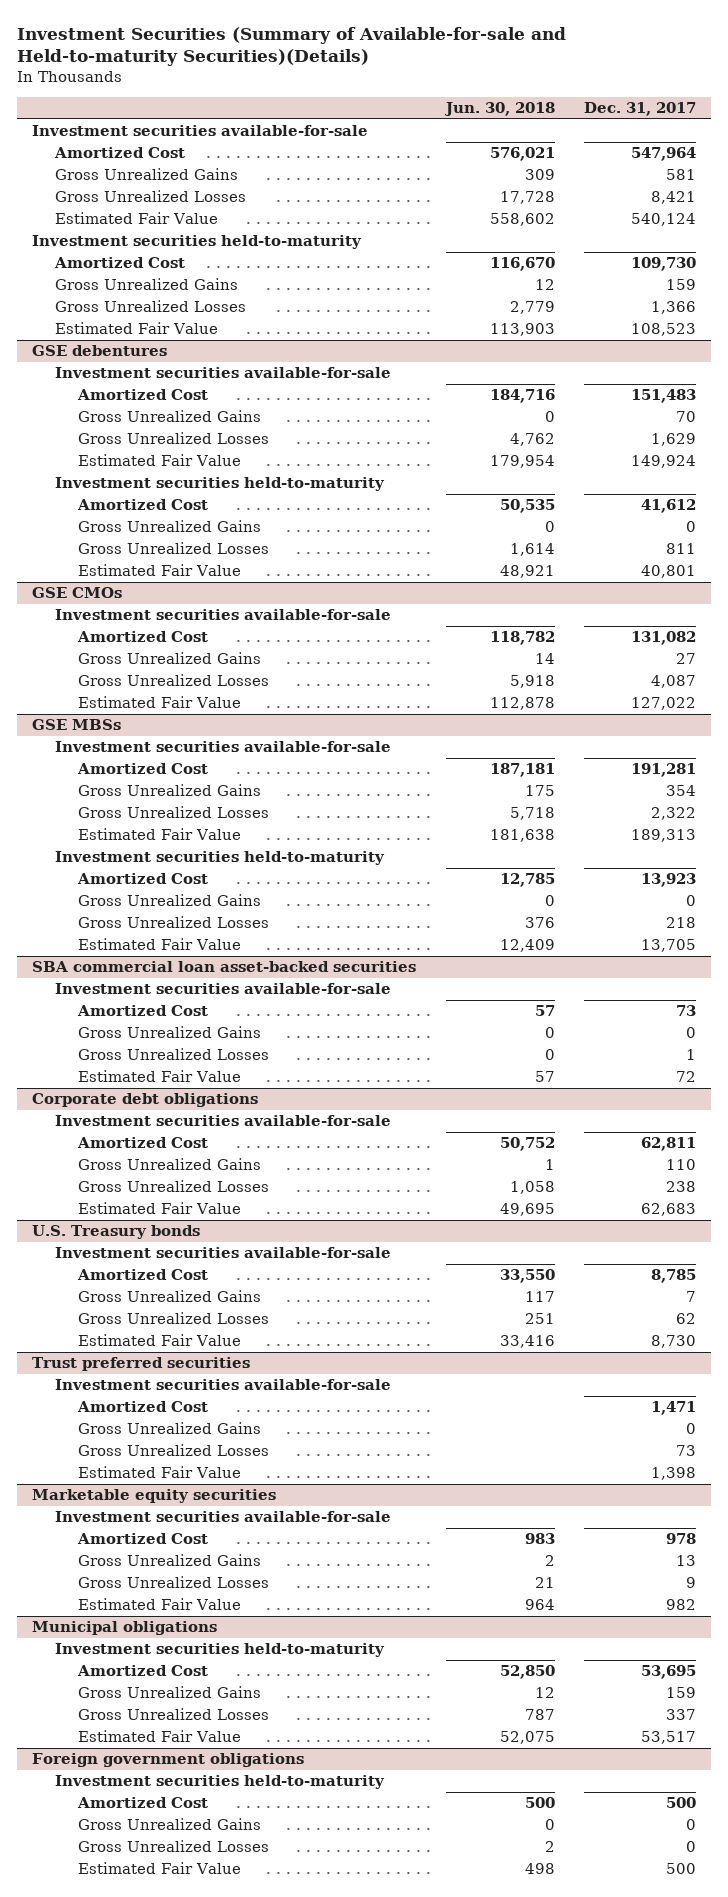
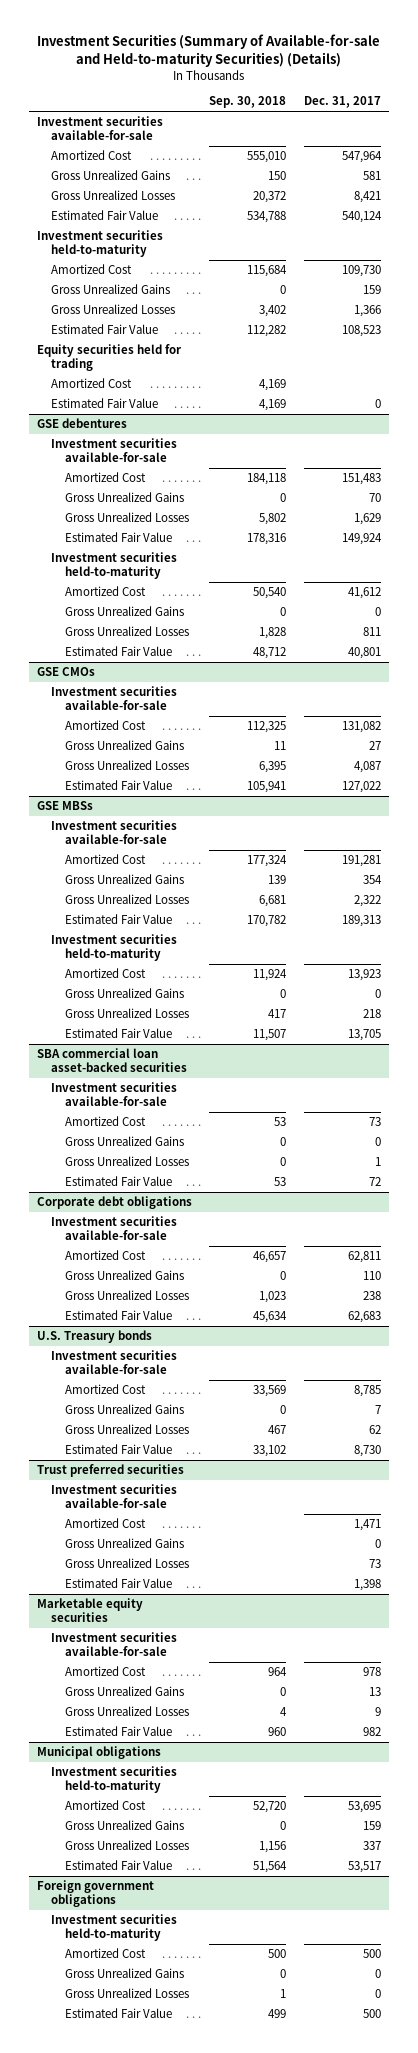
- Investment Securities (Summary of Available-for-sale and Held-to-maturity Securities)(Details)
+ Investment Securities (Summary of Available-for-sale and Held-to-maturity Securities) (Details)
- | Jun. 30, 2018 | Dec. 31, 2017
+ | Sep. 30, 2018 | Dec. 31, 2017
+ Equity securities held for trading
+ Amortized Cost | 4,169 |
+ Estimated Fair Value | 4,169 | 0

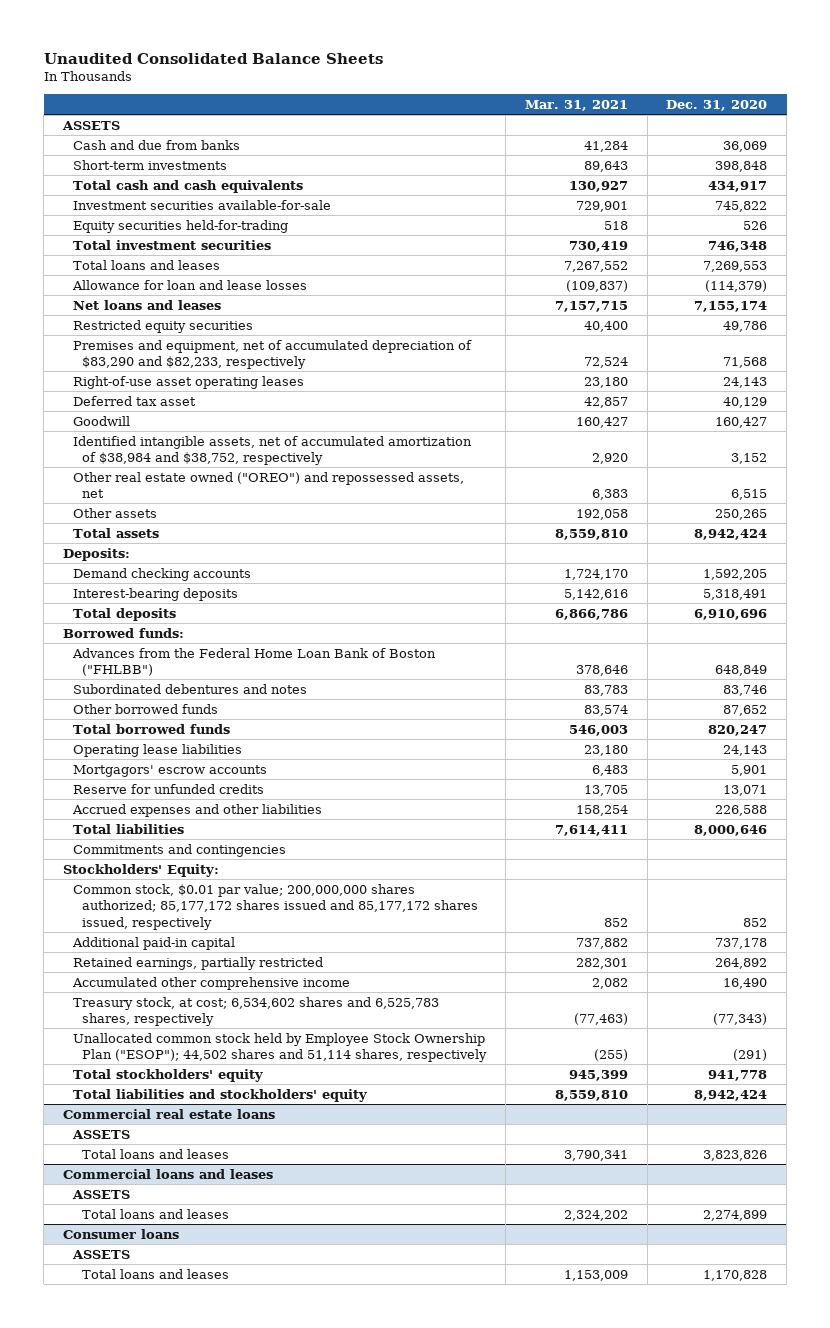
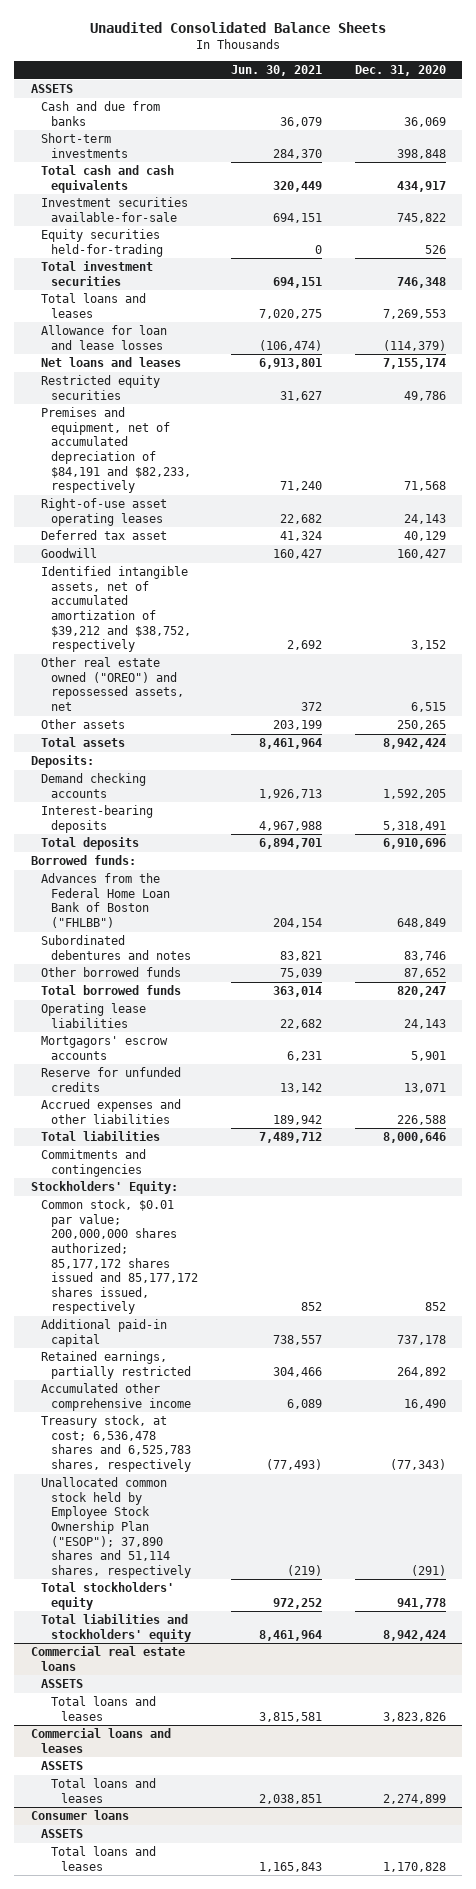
- | Mar. 31, 2021 | Dec. 31, 2020
+ | Jun. 30, 2021 | Dec. 31, 2020
- Premises and equipment, net of accumulated depreciation of $83,290 and $82,233, respectively | 72,524 | 71,568
+ Premises and equipment, net of accumulated depreciation of $84,191 and $82,233, respectively | 71,240 | 71,568
- Identified intangible assets, net of accumulated amortization of $38,984 and $38,752, respectively | 2,920 | 3,152
+ Identified intangible assets, net of accumulated amortization of $39,212 and $38,752, respectively | 2,692 | 3,152
- Treasury stock, at cost; 6,534,602 shares and 6,525,783 shares, respectively | (77,463) | (77,343)
- Unallocated common stock held by Employee Stock Ownership Plan ("ESOP"); 44,502 shares and 51,114 shares, respectively | (255) | (291)
+ Treasury stock, at cost; 6,536,478 shares and 6,525,783 shares, respectively | (77,493) | (77,343)
+ Unallocated common stock held by Employee Stock Ownership Plan ("ESOP"); 37,890 shares and 51,114 shares, respectively | (219) | (291)

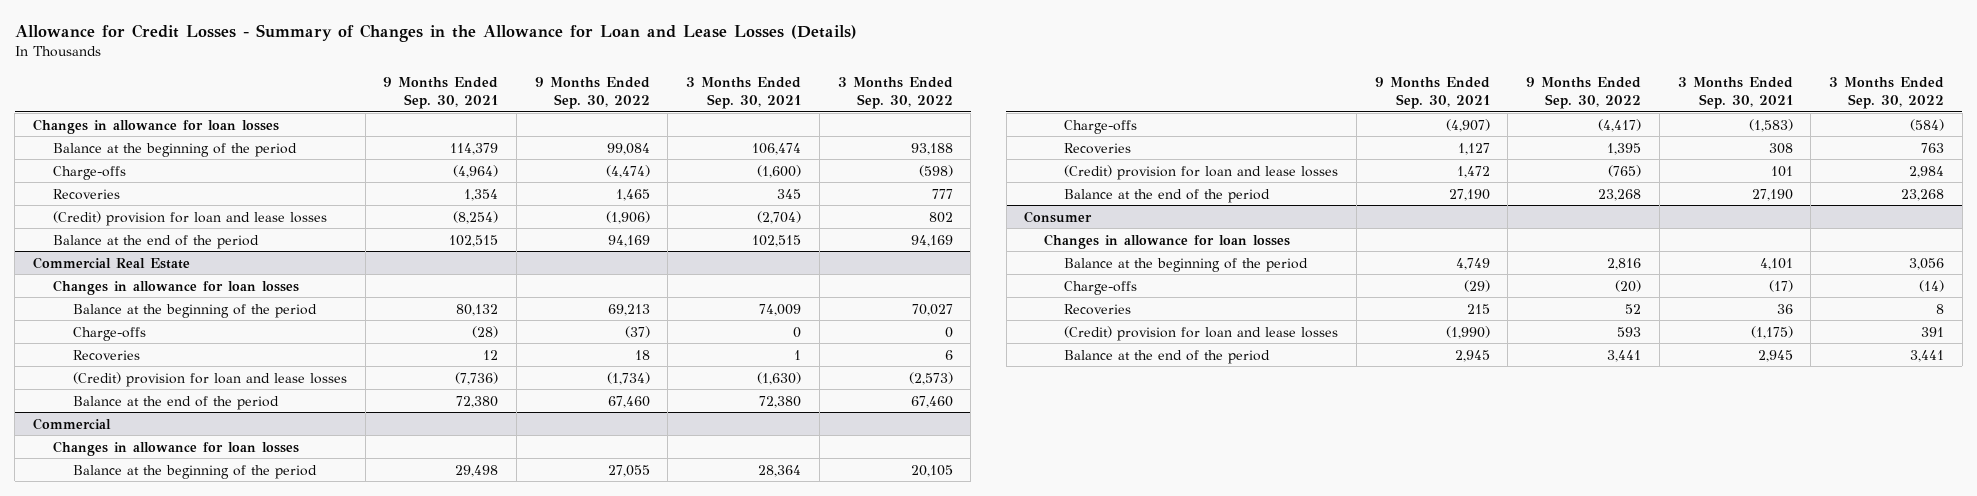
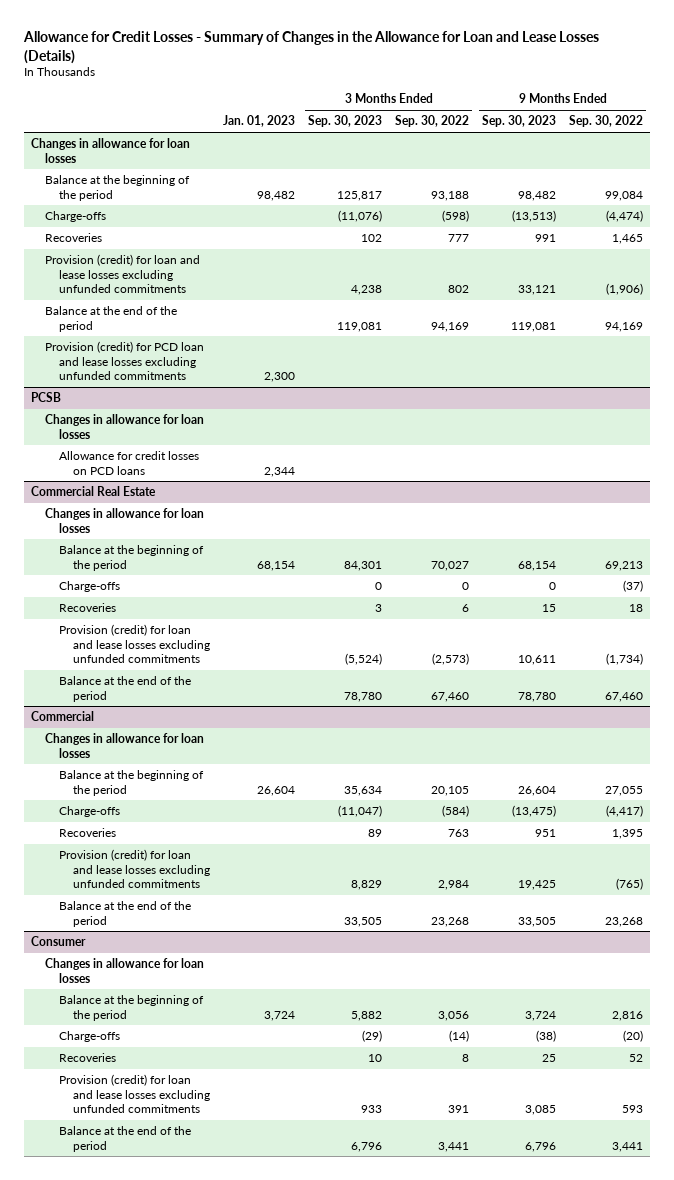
- | 9 Months Ended Sep. 30, 2021 | 9 Months Ended Sep. 30, 2022 | 3 Months Ended Sep. 30, 2021 | 3 Months Ended Sep. 30, 2022
+ | Jan. 01, 2023 | 3 Months Ended Sep. 30, 2023 | 3 Months Ended Sep. 30, 2022 | 9 Months Ended Sep. 30, 2023 | 9 Months Ended Sep. 30, 2022
- (Credit) provision for loan and lease losses | (8,254) | (1,906) | (2,704) | 802
+ Provision (credit) for loan and lease losses excluding unfunded commitments | | 4,238 | 802 | 33,121 | (1,906)
+ Provision (credit) for PCD loan and lease losses excluding unfunded commitments | 2,300 | | | |
+ PCSB
+ Changes in allowance for loan losses
+ Allowance for credit losses on PCD loans | 2,344 | | | |
@ Commercial Real Estate
- (Credit) provision for loan and lease losses | (7,736) | (1,734) | (1,630) | (2,573)
+ Provision (credit) for loan and lease losses excluding unfunded commitments | | (5,524) | (2,573) | 10,611 | (1,734)
@ Commercial
- (Credit) provision for loan and lease losses | 1,472 | (765) | 101 | 2,984
+ Provision (credit) for loan and lease losses excluding unfunded commitments | | 8,829 | 2,984 | 19,425 | (765)
@ Consumer
- (Credit) provision for loan and lease losses | (1,990) | 593 | (1,175) | 391
+ Provision (credit) for loan and lease losses excluding unfunded commitments | | 933 | 391 | 3,085 | 593

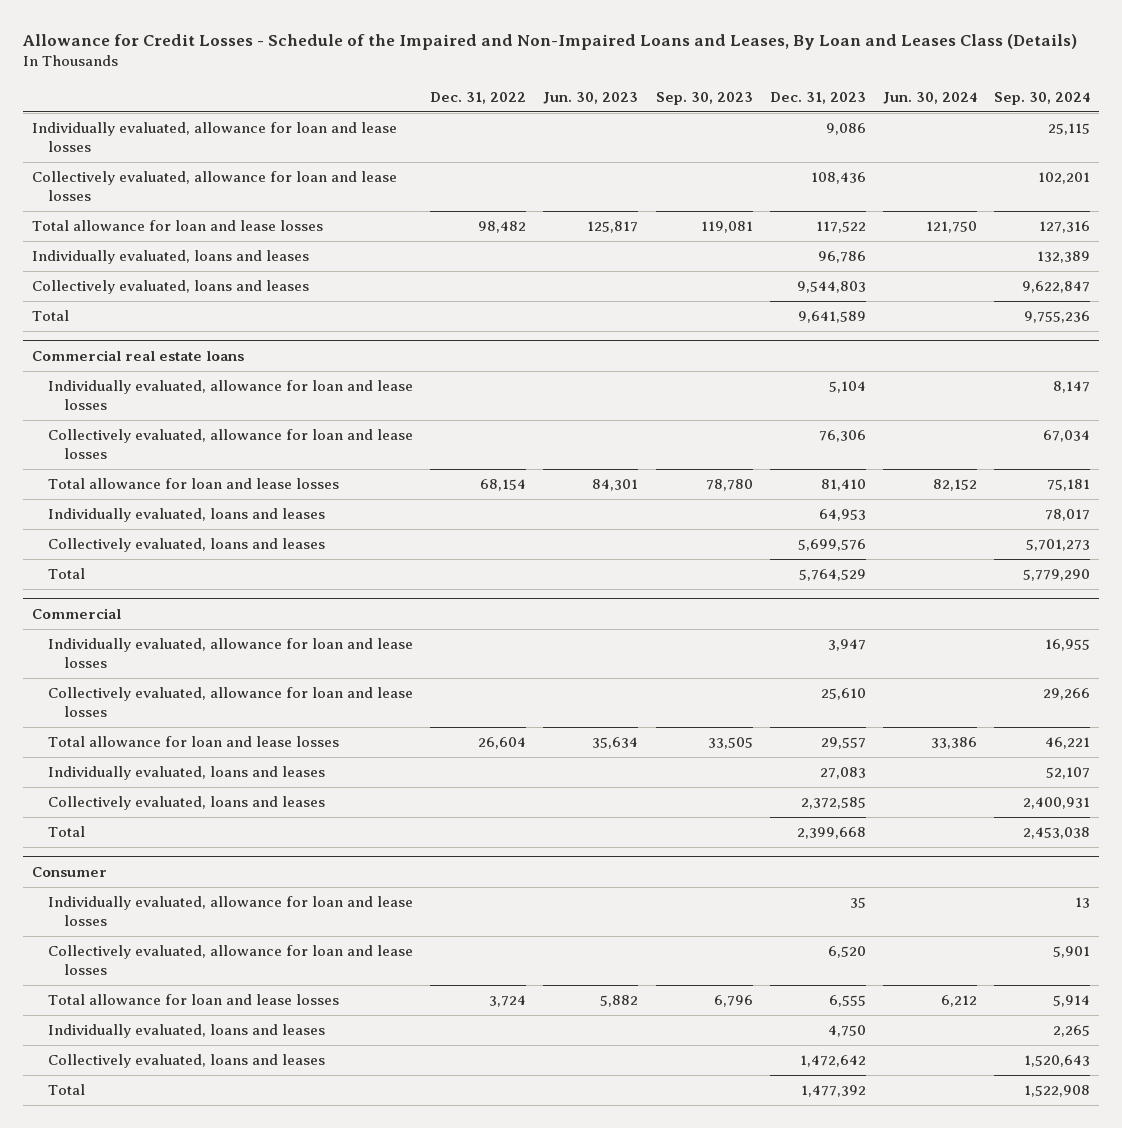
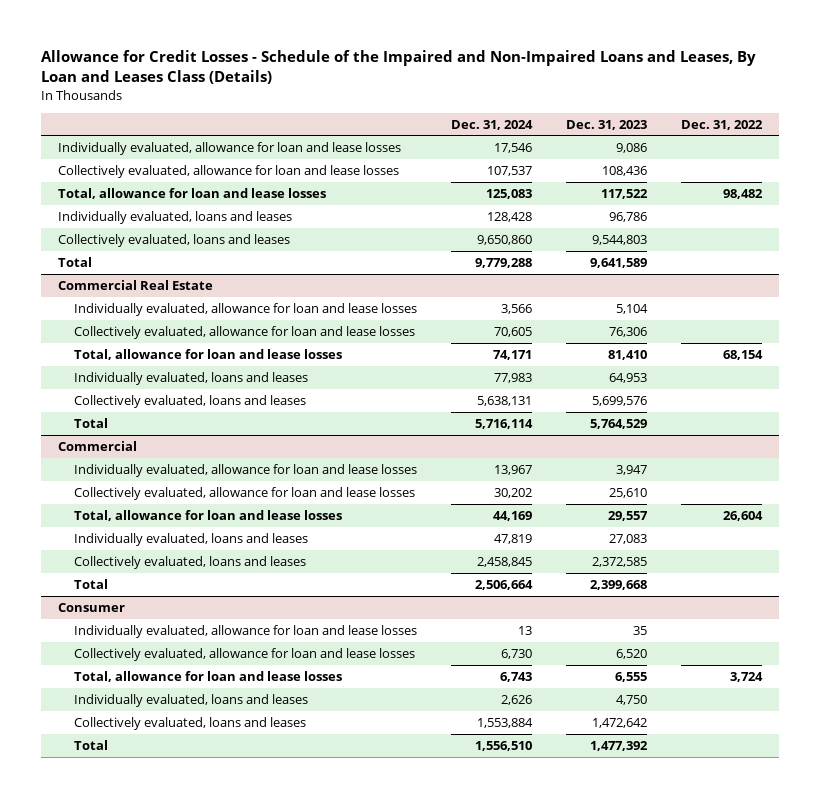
- | Dec. 31, 2022 | Jun. 30, 2023 | Sep. 30, 2023 | Dec. 31, 2023 | Jun. 30, 2024 | Sep. 30, 2024
+ | Dec. 31, 2024 | Dec. 31, 2023 | Dec. 31, 2022
- Total allowance for loan and lease losses | 98,482 | 125,817 | 119,081 | 117,522 | 121,750 | 127,316
+ Total, allowance for loan and lease losses | 125,083 | 117,522 | 98,482
- Commercial real estate loans
+ Commercial Real Estate
- Total allowance for loan and lease losses | 68,154 | 84,301 | 78,780 | 81,410 | 82,152 | 75,181
+ Total, allowance for loan and lease losses | 74,171 | 81,410 | 68,154
@ Commercial
- Total allowance for loan and lease losses | 26,604 | 35,634 | 33,505 | 29,557 | 33,386 | 46,221
+ Total, allowance for loan and lease losses | 44,169 | 29,557 | 26,604
@ Consumer
- Total allowance for loan and lease losses | 3,724 | 5,882 | 6,796 | 6,555 | 6,212 | 5,914
+ Total, allowance for loan and lease losses | 6,743 | 6,555 | 3,724

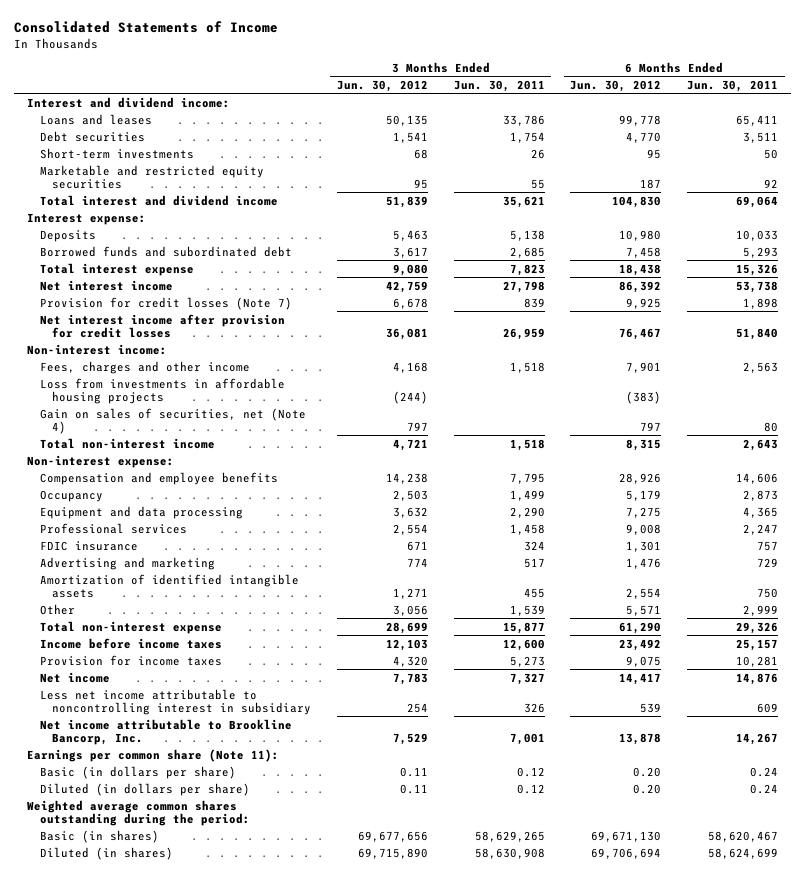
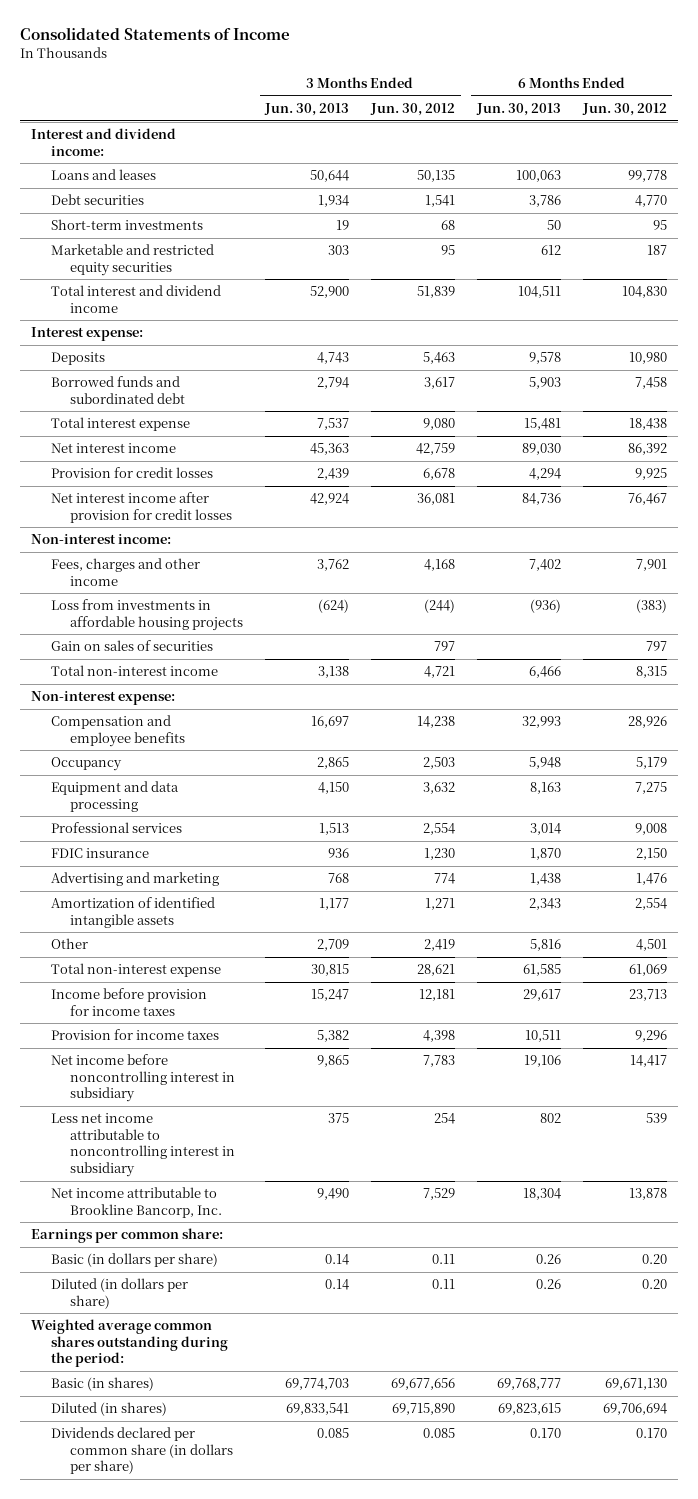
- | 3 Months Ended Jun. 30, 2012 | 3 Months Ended Jun. 30, 2011 | 6 Months Ended Jun. 30, 2012 | 6 Months Ended Jun. 30, 2011
+ | 3 Months Ended Jun. 30, 2013 | 3 Months Ended Jun. 30, 2012 | 6 Months Ended Jun. 30, 2013 | 6 Months Ended Jun. 30, 2012
- Provision for credit losses (Note 7) | 6,678 | 839 | 9,925 | 1,898
+ Provision for credit losses | 2,439 | 6,678 | 4,294 | 9,925
- Gain on sales of securities, net (Note 4) | 797 | | 797 | 80
+ Gain on sales of securities | | 797 | | 797
- FDIC insurance | 671 | 324 | 1,301 | 757
+ FDIC insurance | 936 | 1,230 | 1,870 | 2,150
- Other | 3,056 | 1,539 | 5,571 | 2,999
- Total non-interest expense | 28,699 | 15,877 | 61,290 | 29,326
- Income before income taxes | 12,103 | 12,600 | 23,492 | 25,157
- Provision for income taxes | 4,320 | 5,273 | 9,075 | 10,281
- Net income | 7,783 | 7,327 | 14,417 | 14,876
+ Other | 2,709 | 2,419 | 5,816 | 4,501
+ Total non-interest expense | 30,815 | 28,621 | 61,585 | 61,069
+ Income before provision for income taxes | 15,247 | 12,181 | 29,617 | 23,713
+ Provision for income taxes | 5,382 | 4,398 | 10,511 | 9,296
+ Net income before noncontrolling interest in subsidiary | 9,865 | 7,783 | 19,106 | 14,417
- Earnings per common share (Note 11):
+ Earnings per common share:
+ Dividends declared per common share (in dollars per share) | 0.085 | 0.085 | 0.170 | 0.170

